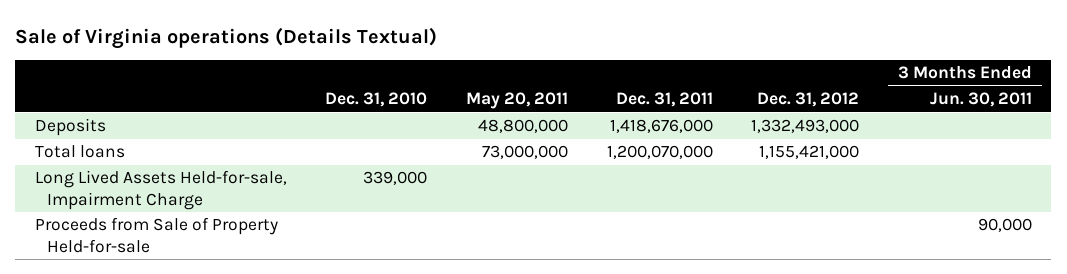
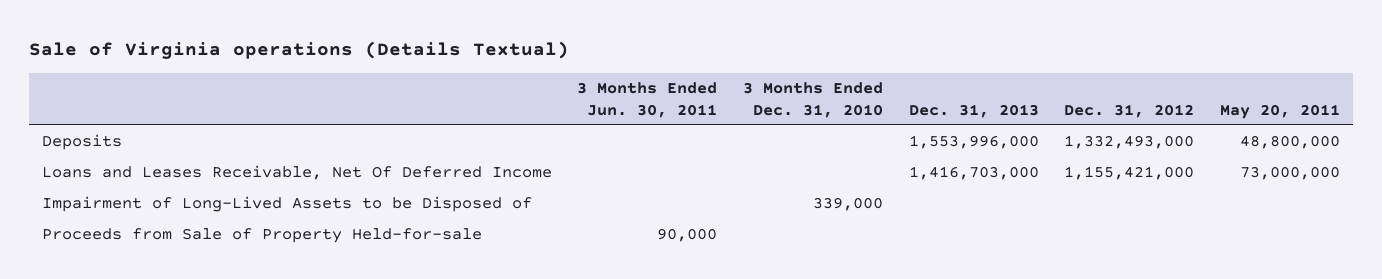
- | Dec. 31, 2010 | May 20, 2011 | Dec. 31, 2011 | Dec. 31, 2012 | 3 Months Ended Jun. 30, 2011
+ | 3 Months Ended Jun. 30, 2011 | 3 Months Ended Dec. 31, 2010 | Dec. 31, 2013 | Dec. 31, 2012 | May 20, 2011
- Total loans | | 73,000,000 | 1,200,070,000 | 1,155,421,000 |
- Long Lived Assets Held-for-sale, Impairment Charge | 339,000 | | | |
+ Loans and Leases Receivable, Net Of Deferred Income | | | 1,416,703,000 | 1,155,421,000 | 73,000,000
+ Impairment of Long-Lived Assets to be Disposed of | | 339,000 | | |

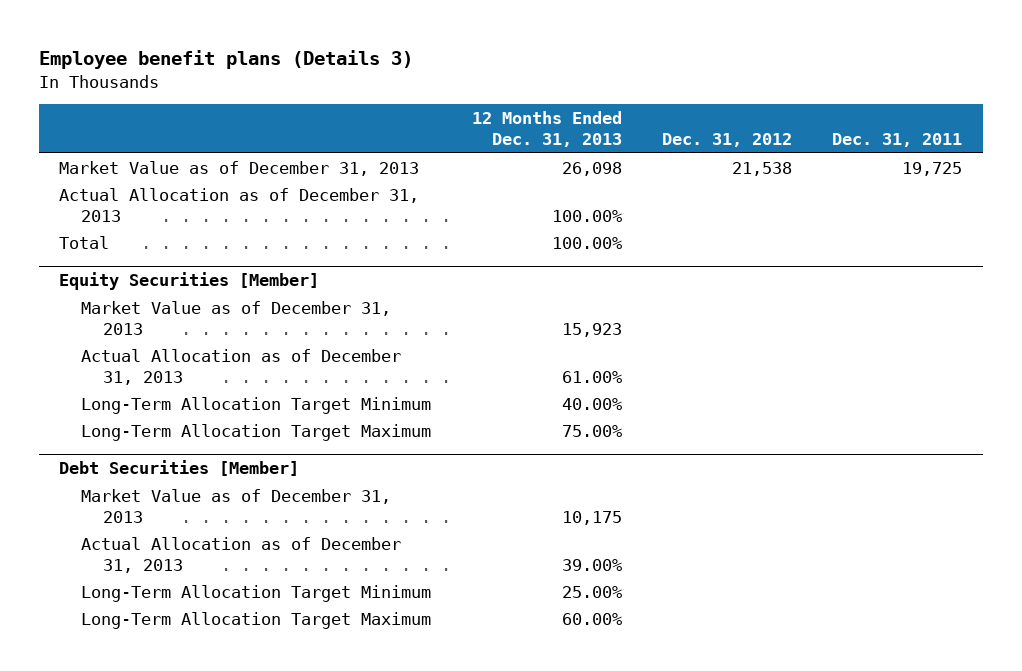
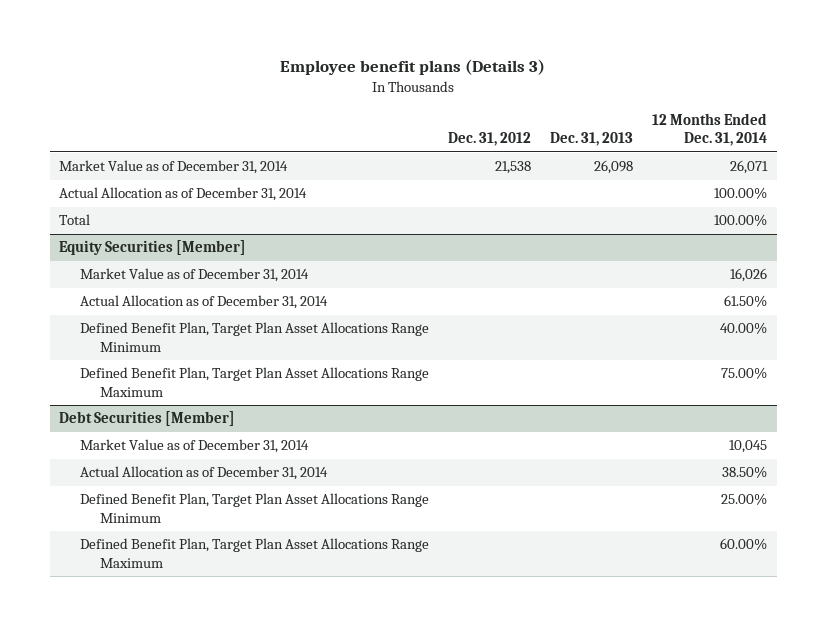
- | 12 Months Ended Dec. 31, 2013 | Dec. 31, 2012 | Dec. 31, 2011
+ | Dec. 31, 2012 | Dec. 31, 2013 | 12 Months Ended Dec. 31, 2014
- Market Value as of December 31, 2013 | 26,098 | 21,538 | 19,725
- Actual Allocation as of December 31, 2013 | 100.00% | |
+ Market Value as of December 31, 2014 | 21,538 | 26,098 | 26,071
+ Actual Allocation as of December 31, 2014 | | | 100.00%
@ Equity Securities [Member]
- Market Value as of December 31, 2013 | 15,923 | |
- Actual Allocation as of December 31, 2013 | 61.00% | |
- Long-Term Allocation Target Minimum | 40.00% | |
- Long-Term Allocation Target Maximum | 75.00% | |
+ Market Value as of December 31, 2014 | | | 16,026
+ Actual Allocation as of December 31, 2014 | | | 61.50%
+ Defined Benefit Plan, Target Plan Asset Allocations Range Minimum | | | 40.00%
+ Defined Benefit Plan, Target Plan Asset Allocations Range Maximum | | | 75.00%
@ Debt Securities [Member]
- Market Value as of December 31, 2013 | 10,175 | |
- Actual Allocation as of December 31, 2013 | 39.00% | |
- Long-Term Allocation Target Minimum | 25.00% | |
- Long-Term Allocation Target Maximum | 60.00% | |
+ Market Value as of December 31, 2014 | | | 10,045
+ Actual Allocation as of December 31, 2014 | | | 38.50%
+ Defined Benefit Plan, Target Plan Asset Allocations Range Minimum | | | 25.00%
+ Defined Benefit Plan, Target Plan Asset Allocations Range Maximum | | | 60.00%

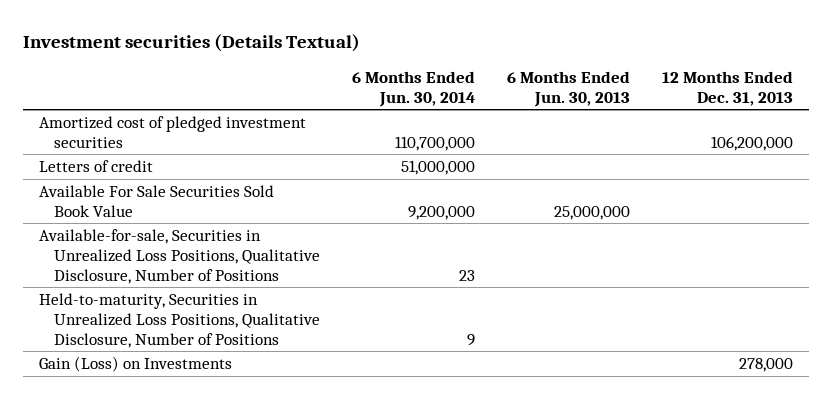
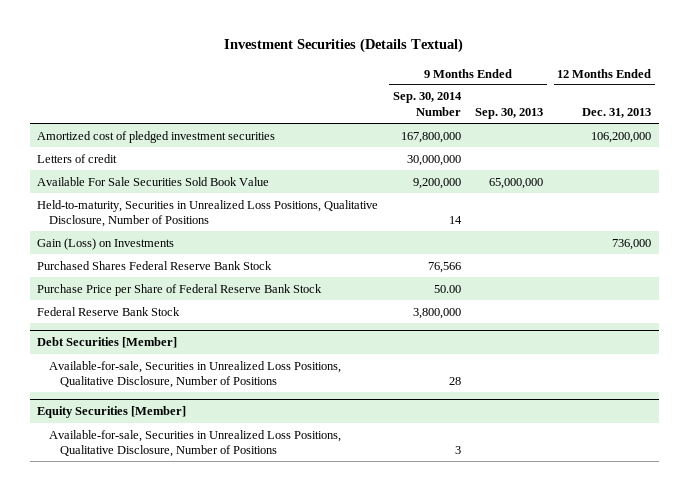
- Investment securities (Details Textual)
+ Investment Securities (Details Textual)
- | 6 Months Ended Jun. 30, 2014 | 6 Months Ended Jun. 30, 2013 | 12 Months Ended Dec. 31, 2013
+ | 9 Months Ended Sep. 30, 2014 Number | 9 Months Ended Sep. 30, 2013 | 12 Months Ended Dec. 31, 2013
- Available-for-sale, Securities in Unrealized Loss Positions, Qualitative Disclosure, Number of Positions | 23 | |
- Gain (Loss) on Investments | | | 278,000
+ Gain (Loss) on Investments | | | 736,000
+ Purchased Shares Federal Reserve Bank Stock | 76,566 | |
+ Purchase Price per Share of Federal Reserve Bank Stock | 50.00 | |
+ Federal Reserve Bank Stock | 3,800,000 | |
+ Debt Securities [Member]
+ Available-for-sale, Securities in Unrealized Loss Positions, Qualitative Disclosure, Number of Positions | 28 | |
+ Equity Securities [Member]
+ Available-for-sale, Securities in Unrealized Loss Positions, Qualitative Disclosure, Number of Positions | 3 | |

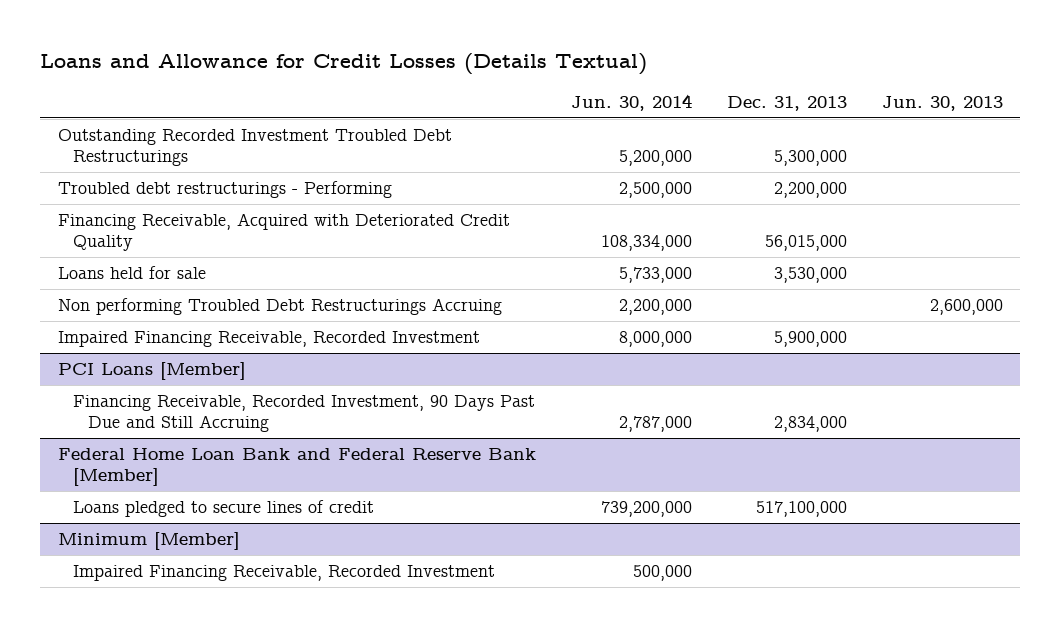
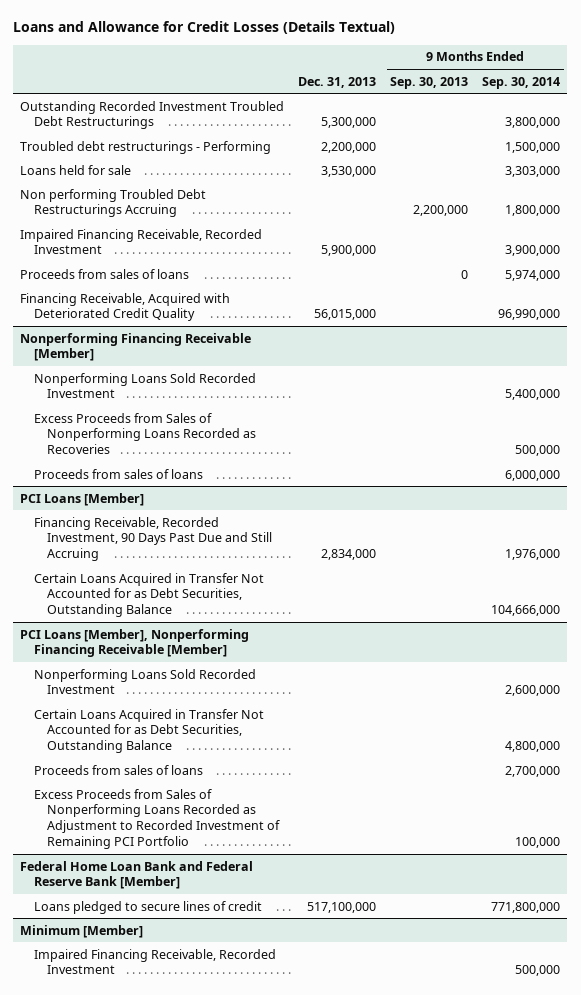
- | Jun. 30, 2014 | Dec. 31, 2013 | Jun. 30, 2013
+ | Dec. 31, 2013 | 9 Months Ended Sep. 30, 2013 | 9 Months Ended Sep. 30, 2014
+ Proceeds from sales of loans | | 0 | 5,974,000
moved down: Financing Receivable, Acquired with Deteriorated Credit Quality | 56,015,000 | | 96,990,000
+ Nonperforming Financing Receivable [Member]
+ Nonperforming Loans Sold Recorded Investment | | | 5,400,000
+ Excess Proceeds from Sales of Nonperforming Loans Recorded as Recoveries | | | 500,000
+ Proceeds from sales of loans | | | 6,000,000
@ PCI Loans [Member]
+ Certain Loans Acquired in Transfer Not Accounted for as Debt Securities, Outstanding Balance | | | 104,666,000
+ PCI Loans [Member], Nonperforming Financing Receivable [Member]
+ Nonperforming Loans Sold Recorded Investment | | | 2,600,000
+ Certain Loans Acquired in Transfer Not Accounted for as Debt Securities, Outstanding Balance | | | 4,800,000
+ Proceeds from sales of loans | | | 2,700,000
+ Excess Proceeds from Sales of Nonperforming Loans Recorded as Adjustment to Recorded Investment of Remaining PCI Portfolio | | | 100,000

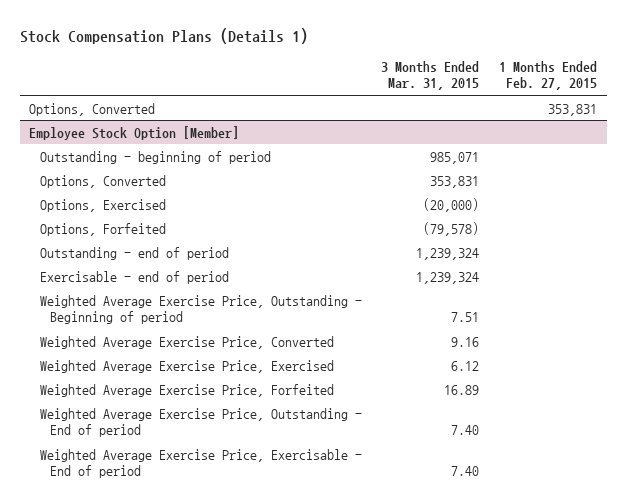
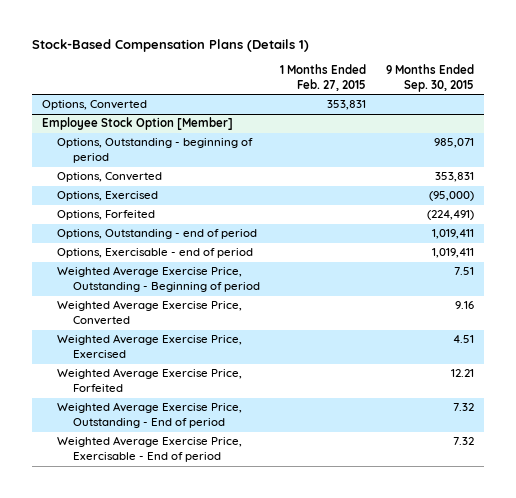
- Stock Compensation Plans (Details 1)
+ Stock-Based Compensation Plans (Details 1)
- | 3 Months Ended Mar. 31, 2015 | 1 Months Ended Feb. 27, 2015
+ | 1 Months Ended Feb. 27, 2015 | 9 Months Ended Sep. 30, 2015
@ Employee Stock Option [Member]
- Outstanding - beginning of period | 985,071 |
+ Options, Outstanding - beginning of period | | 985,071
- Outstanding - end of period | 1,239,324 |
- Exercisable - end of period | 1,239,324 |
+ Options, Outstanding - end of period | | 1,019,411
+ Options, Exercisable - end of period | | 1,019,411

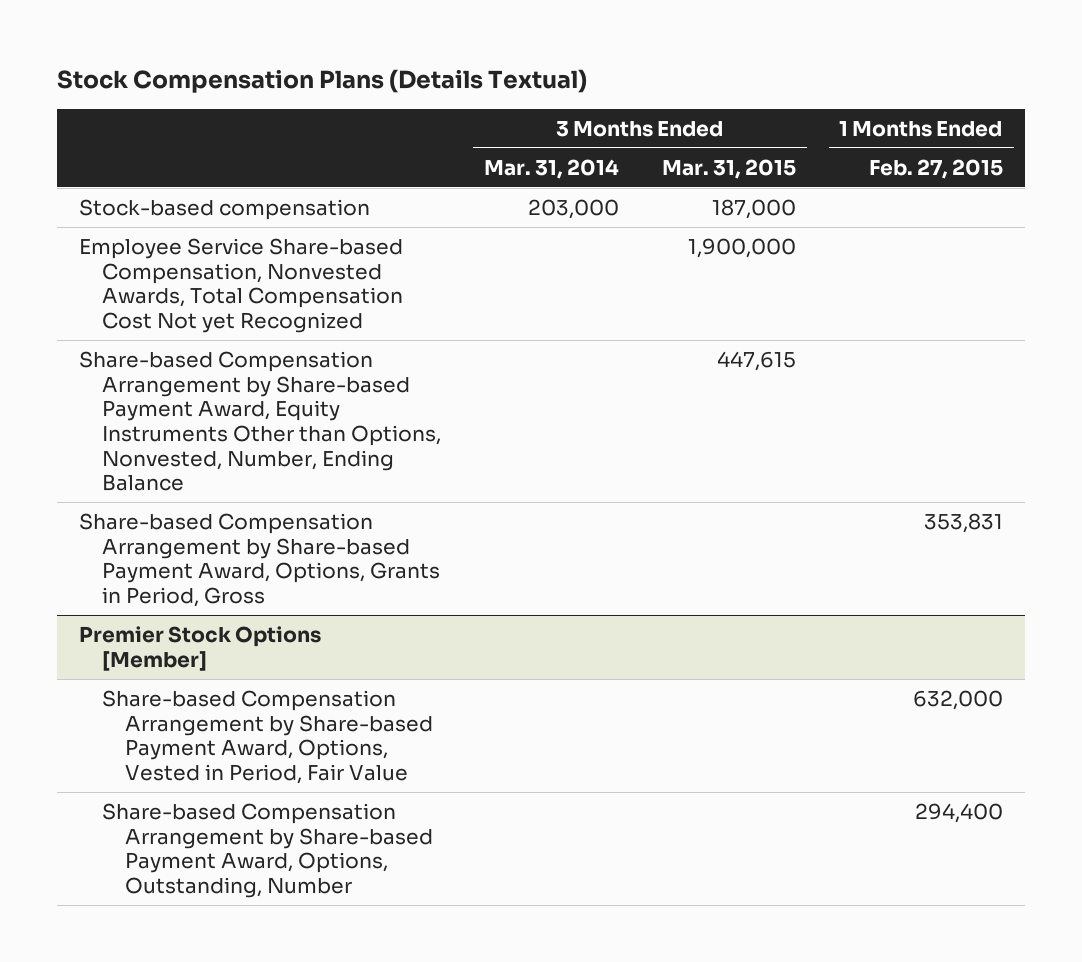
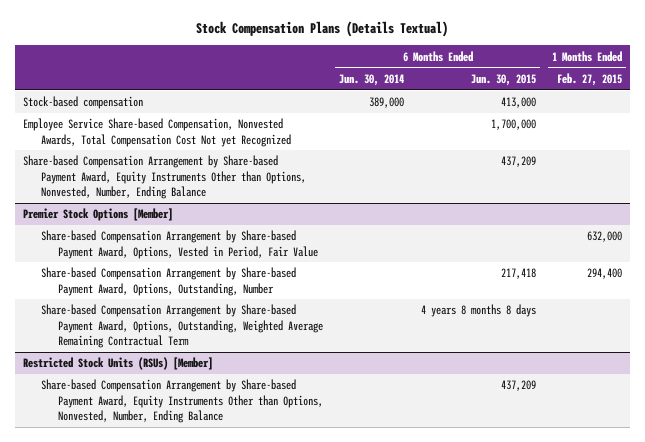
- | 3 Months Ended Mar. 31, 2014 | 3 Months Ended Mar. 31, 2015 | 1 Months Ended Feb. 27, 2015
+ | 6 Months Ended Jun. 30, 2014 | 6 Months Ended Jun. 30, 2015 | 1 Months Ended Feb. 27, 2015
- Share-based Compensation Arrangement by Share-based Payment Award, Options, Grants in Period, Gross | | | 353,831
@ Premier Stock Options [Member]
+ Share-based Compensation Arrangement by Share-based Payment Award, Options, Outstanding, Weighted Average Remaining Contractual Term | | 4 years 8 months 8 days |
+ Restricted Stock Units (RSUs) [Member]
+ Share-based Compensation Arrangement by Share-based Payment Award, Equity Instruments Other than Options, Nonvested, Number, Ending Balance | | 437,209 |

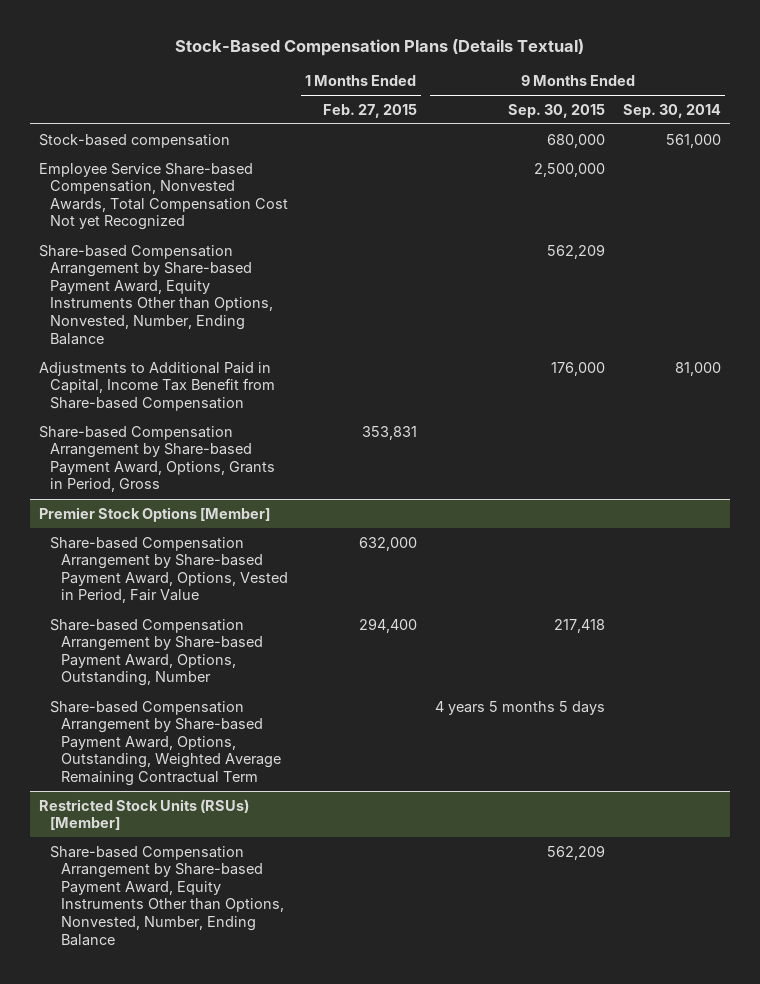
- Stock Compensation Plans (Details Textual)
+ Stock-Based Compensation Plans (Details Textual)
- | 6 Months Ended Jun. 30, 2014 | 6 Months Ended Jun. 30, 2015 | 1 Months Ended Feb. 27, 2015
+ | 1 Months Ended Feb. 27, 2015 | 9 Months Ended Sep. 30, 2015 | 9 Months Ended Sep. 30, 2014
+ Adjustments to Additional Paid in Capital, Income Tax Benefit from Share-based Compensation | | 176,000 | 81,000
+ Share-based Compensation Arrangement by Share-based Payment Award, Options, Grants in Period, Gross | 353,831 | |

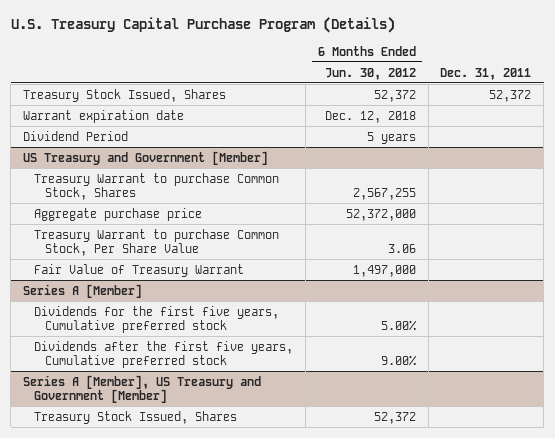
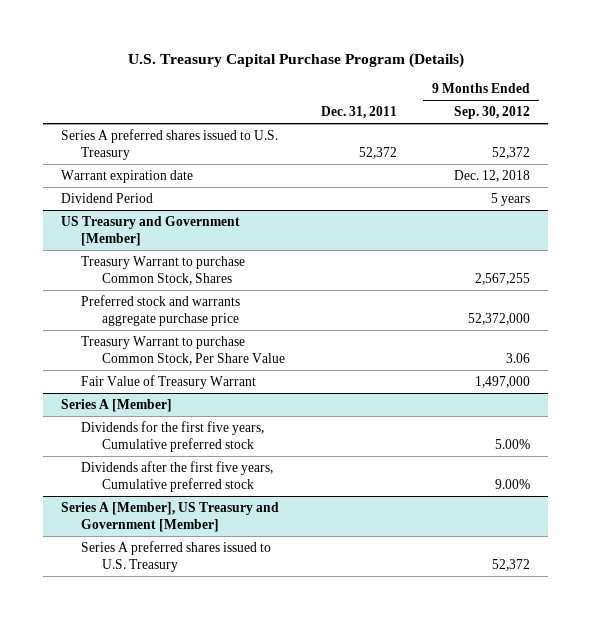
- | 6 Months Ended Jun. 30, 2012 | Dec. 31, 2011
+ | Dec. 31, 2011 | 9 Months Ended Sep. 30, 2012
- Treasury Stock Issued, Shares | 52,372 | 52,372
+ Series A preferred shares issued to U.S. Treasury | 52,372 | 52,372
@ US Treasury and Government [Member]
- Aggregate purchase price | 52,372,000 |
+ Preferred stock and warrants aggregate purchase price | | 52,372,000
@ Series A [Member], US Treasury and Government [Member]
- Treasury Stock Issued, Shares | 52,372 |
+ Series A preferred shares issued to U.S. Treasury | | 52,372

